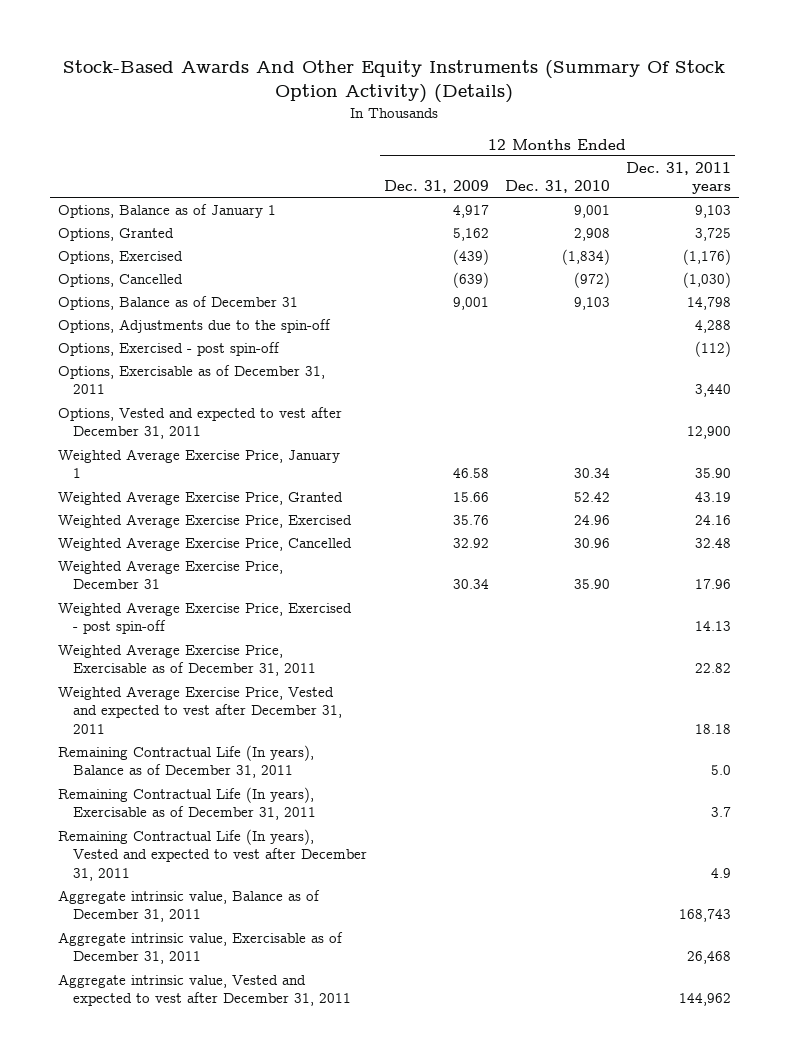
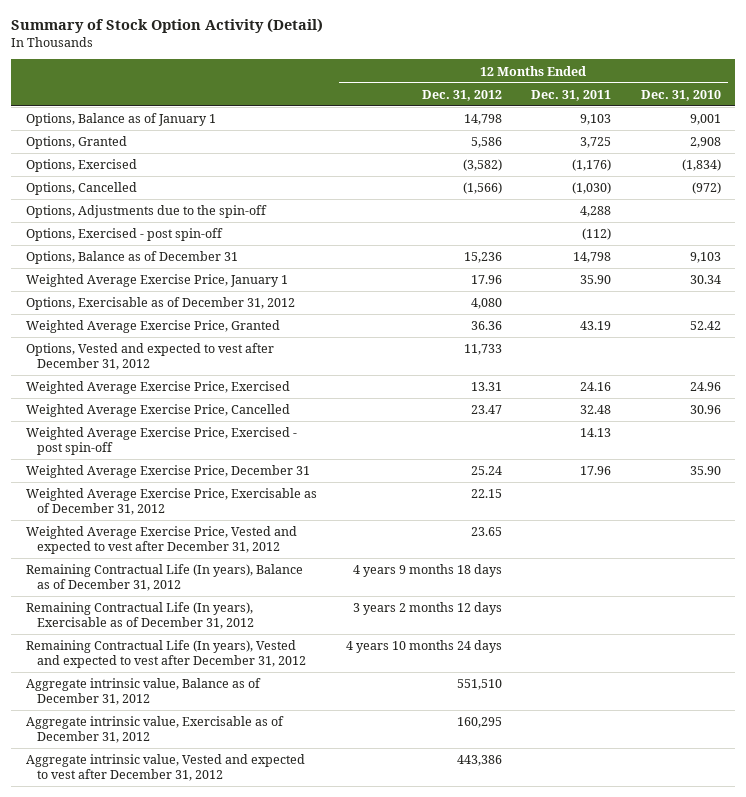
- Stock-Based Awards And Other Equity Instruments (Summary Of Stock Option Activity) (Details)
+ Summary of Stock Option Activity (Detail)
- | 12 Months Ended Dec. 31, 2009 | 12 Months Ended Dec. 31, 2010 | 12 Months Ended Dec. 31, 2011 years
+ | 12 Months Ended Dec. 31, 2012 | 12 Months Ended Dec. 31, 2011 | 12 Months Ended Dec. 31, 2010
- Options, Exercisable as of December 31, 2011 | | | 3,440
- Options, Vested and expected to vest after December 31, 2011 | | | 12,900
moved down: Options, Balance as of December 31 | 15,236 | 14,798 | 9,103
+ Options, Exercisable as of December 31, 2012 | 4,080 | |
+ Options, Vested and expected to vest after December 31, 2012 | 11,733 | |
- Weighted Average Exercise Price, Exercisable as of December 31, 2011 | | | 22.82
- Weighted Average Exercise Price, Vested and expected to vest after December 31, 2011 | | | 18.18
- Remaining Contractual Life (In years), Balance as of December 31, 2011 | | | 5.0
- Remaining Contractual Life (In years), Exercisable as of December 31, 2011 | | | 3.7
- Remaining Contractual Life (In years), Vested and expected to vest after December 31, 2011 | | | 4.9
- Aggregate intrinsic value, Balance as of December 31, 2011 | | | 168,743
- Aggregate intrinsic value, Exercisable as of December 31, 2011 | | | 26,468
- Aggregate intrinsic value, Vested and expected to vest after December 31, 2011 | | | 144,962
moved down: Weighted Average Exercise Price, December 31 | 25.24 | 17.96 | 35.90
+ Weighted Average Exercise Price, Exercisable as of December 31, 2012 | 22.15 | |
+ Weighted Average Exercise Price, Vested and expected to vest after December 31, 2012 | 23.65 | |
+ Remaining Contractual Life (In years), Balance as of December 31, 2012 | 4 years 9 months 18 days | |
+ Remaining Contractual Life (In years), Exercisable as of December 31, 2012 | 3 years 2 months 12 days | |
+ Remaining Contractual Life (In years), Vested and expected to vest after December 31, 2012 | 4 years 10 months 24 days | |
+ Aggregate intrinsic value, Balance as of December 31, 2012 | 551,510 | |
+ Aggregate intrinsic value, Exercisable as of December 31, 2012 | 160,295 | |
+ Aggregate intrinsic value, Vested and expected to vest after December 31, 2012 | 443,386 | |

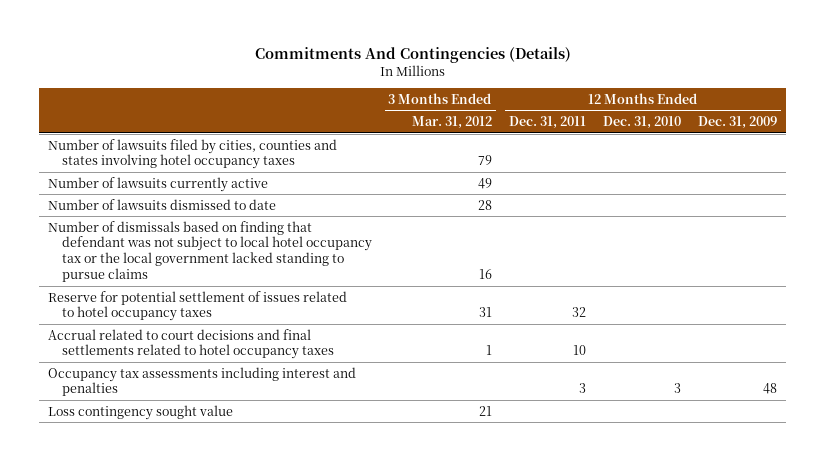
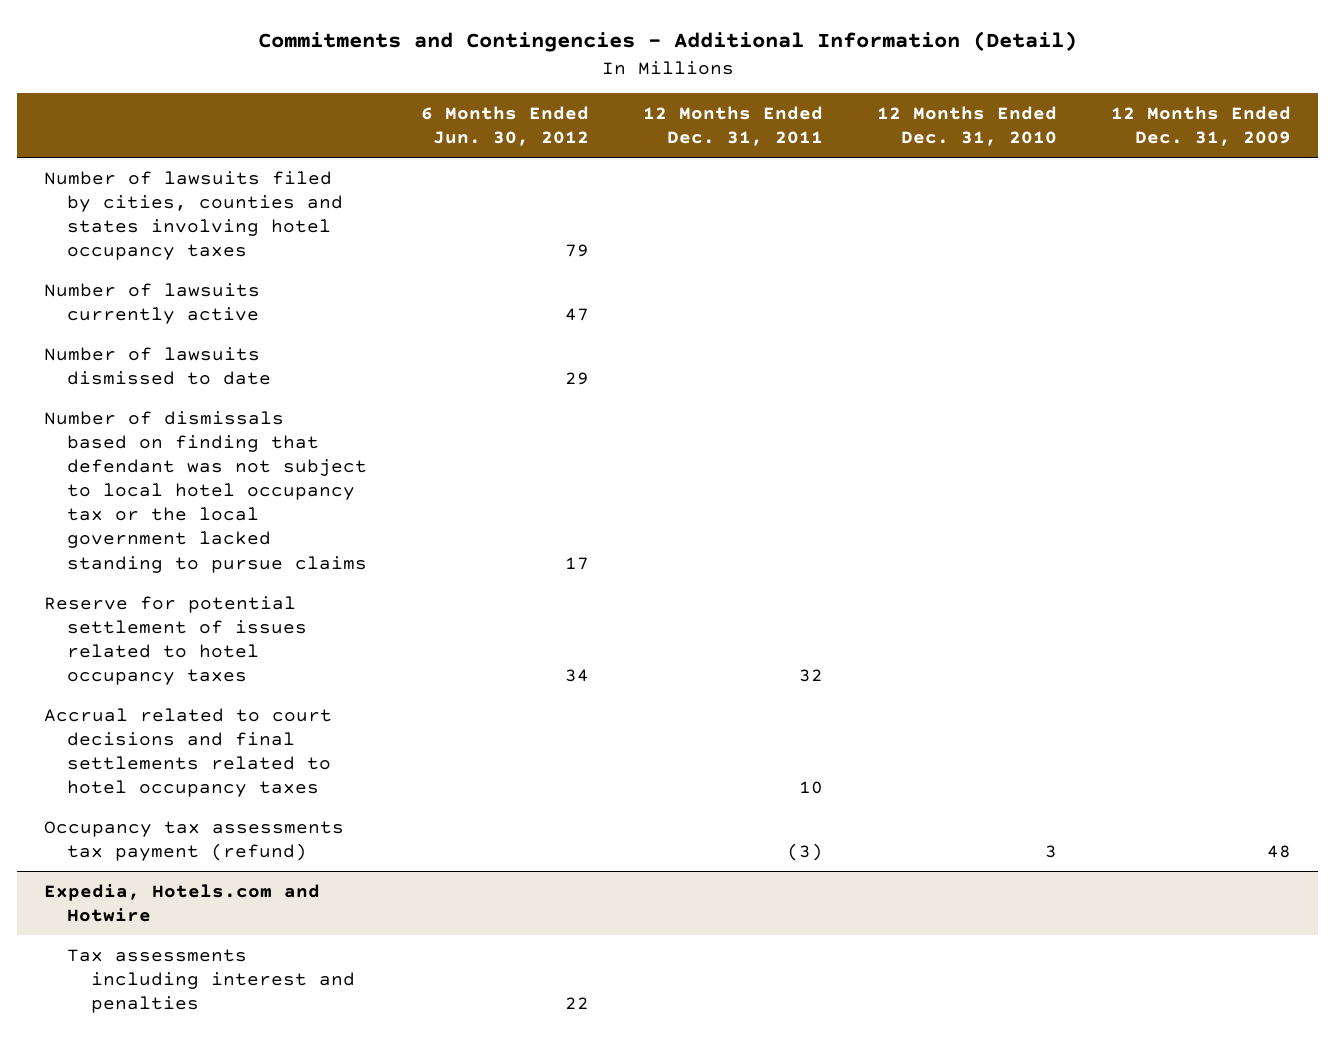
- Commitments And Contingencies (Details)
+ Commitments and Contingencies - Additional Information (Detail)
- | 3 Months Ended Mar. 31, 2012 | 12 Months Ended Dec. 31, 2011 | 12 Months Ended Dec. 31, 2010 | 12 Months Ended Dec. 31, 2009
+ | 6 Months Ended Jun. 30, 2012 | 12 Months Ended Dec. 31, 2011 | 12 Months Ended Dec. 31, 2010 | 12 Months Ended Dec. 31, 2009
- Occupancy tax assessments including interest and penalties | | 3 | 3 | 48
- Loss contingency sought value | 21 | | |
+ Occupancy tax assessments tax payment (refund) | | (3) | 3 | 48
+ Expedia, Hotels.com and Hotwire
+ Tax assessments including interest and penalties | 22 | | |

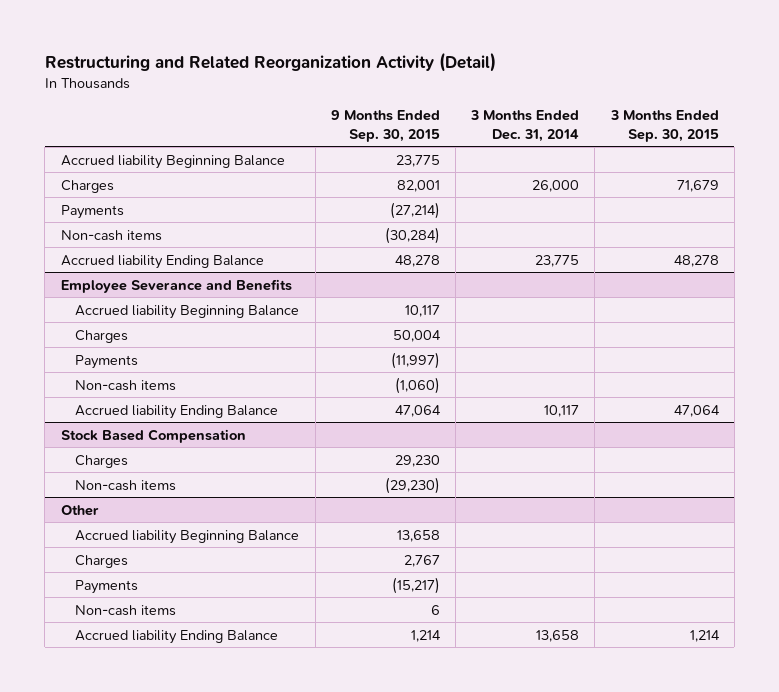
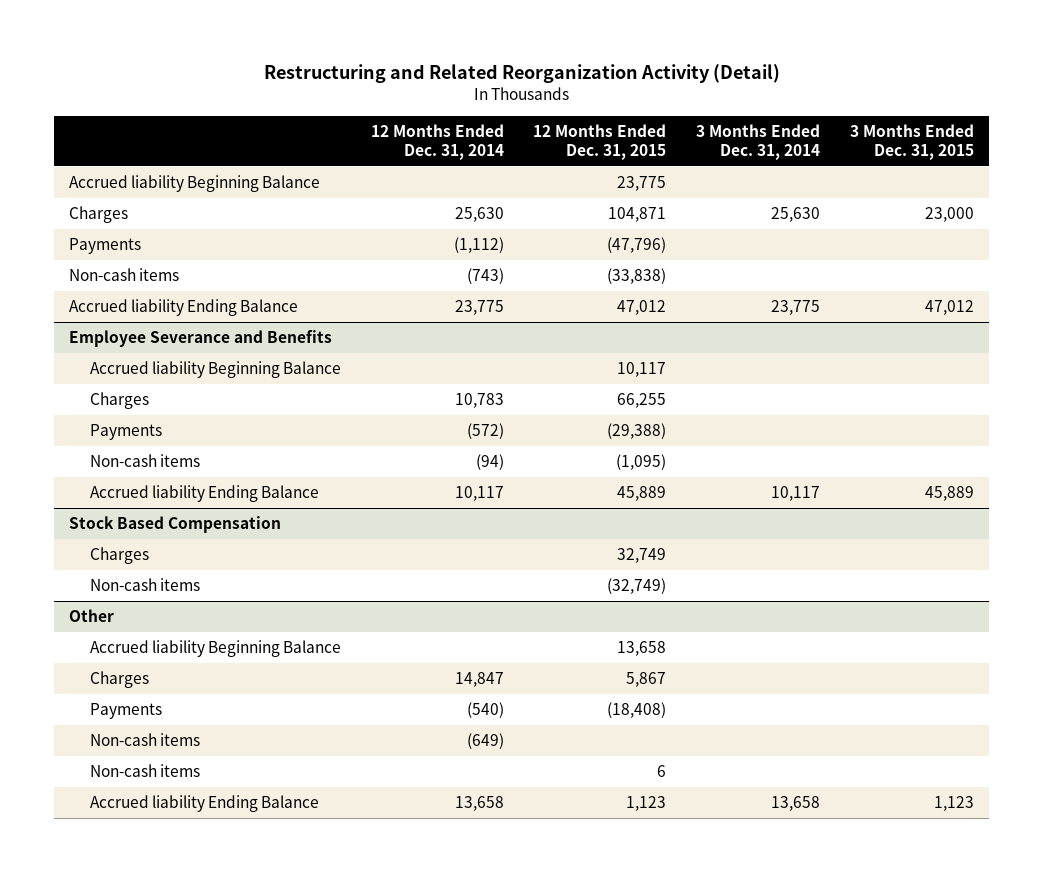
- | 9 Months Ended Sep. 30, 2015 | 3 Months Ended Dec. 31, 2014 | 3 Months Ended Sep. 30, 2015
+ | 12 Months Ended Dec. 31, 2014 | 12 Months Ended Dec. 31, 2015 | 3 Months Ended Dec. 31, 2014 | 3 Months Ended Dec. 31, 2015
- Charges | 82,001 | 26,000 | 71,679
+ Charges | 25,630 | 104,871 | 25,630 | 23,000
@ Other
+ Non-cash items | | 6 | |

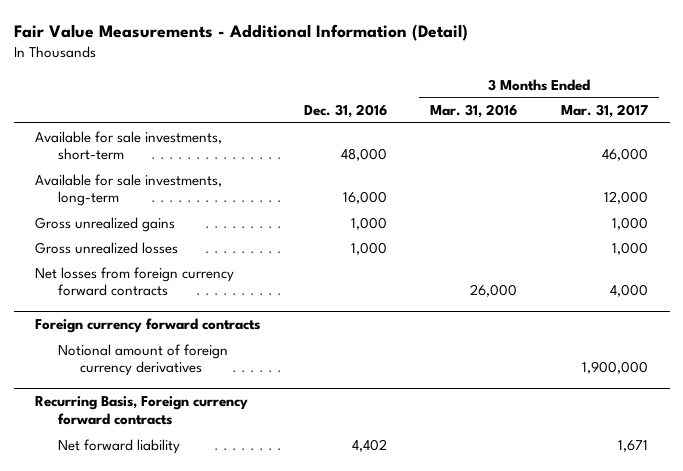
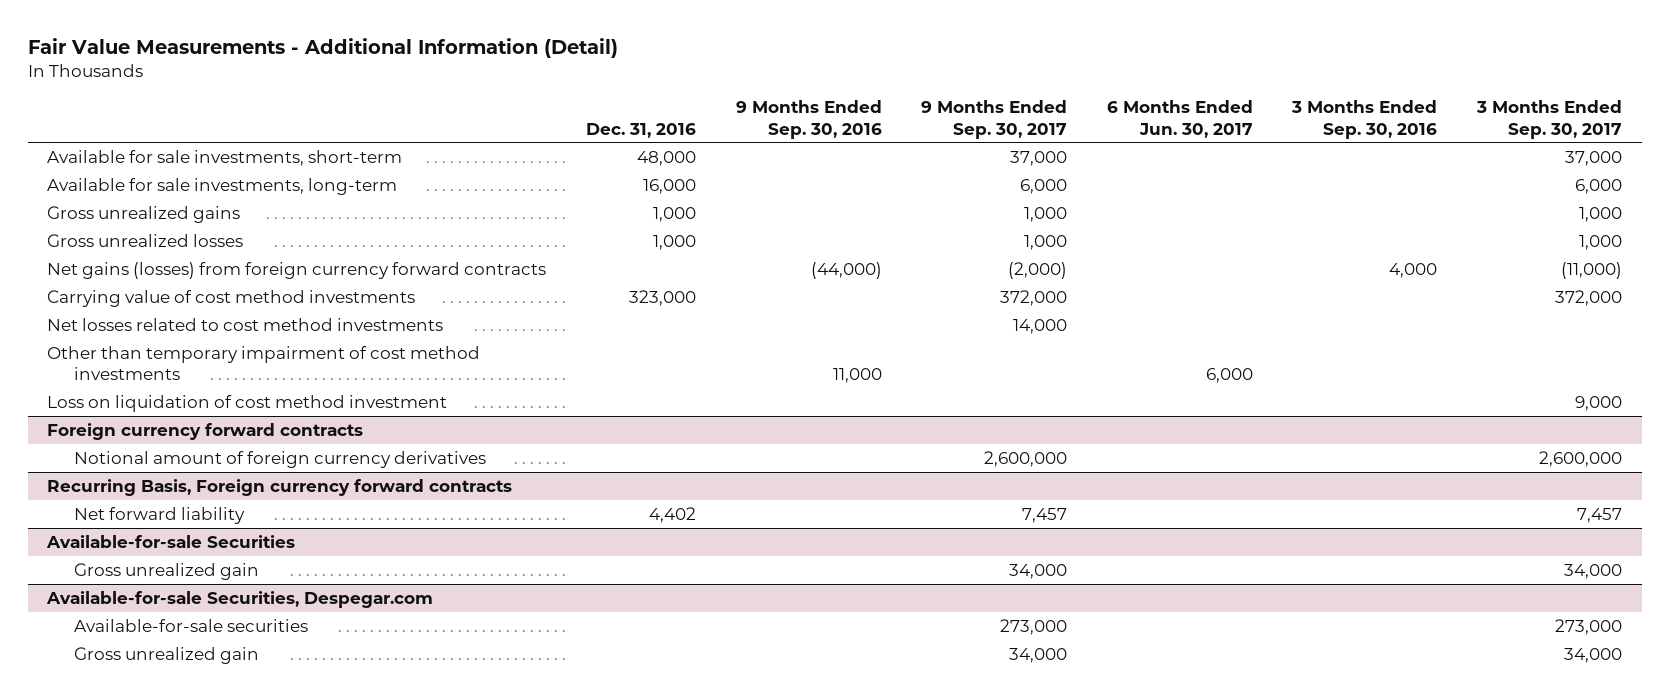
- | Dec. 31, 2016 | 3 Months Ended Mar. 31, 2016 | 3 Months Ended Mar. 31, 2017
+ | Dec. 31, 2016 | 9 Months Ended Sep. 30, 2016 | 9 Months Ended Sep. 30, 2017 | 6 Months Ended Jun. 30, 2017 | 3 Months Ended Sep. 30, 2016 | 3 Months Ended Sep. 30, 2017
- Net losses from foreign currency forward contracts | | 26,000 | 4,000
+ Net gains (losses) from foreign currency forward contracts | | (44,000) | (2,000) | | 4,000 | (11,000)
+ Carrying value of cost method investments | 323,000 | | 372,000 | | | 372,000
+ Net losses related to cost method investments | | | 14,000 | | |
+ Other than temporary impairment of cost method investments | | 11,000 | | 6,000 | |
+ Loss on liquidation of cost method investment | | | | | | 9,000
+ Available-for-sale Securities
+ Gross unrealized gain | | | 34,000 | | | 34,000
+ Available-for-sale Securities, Despegar.com
+ Available-for-sale securities | | | 273,000 | | | 273,000
+ Gross unrealized gain | | | 34,000 | | | 34,000

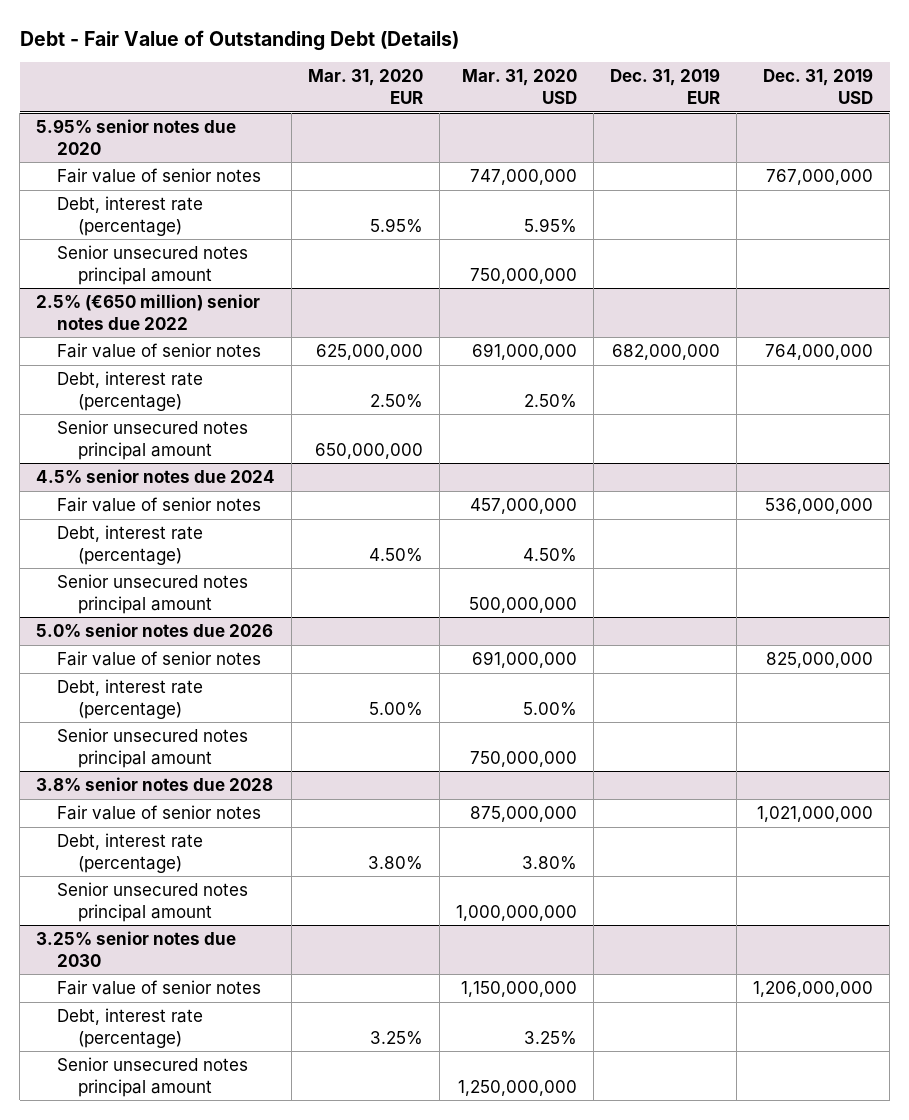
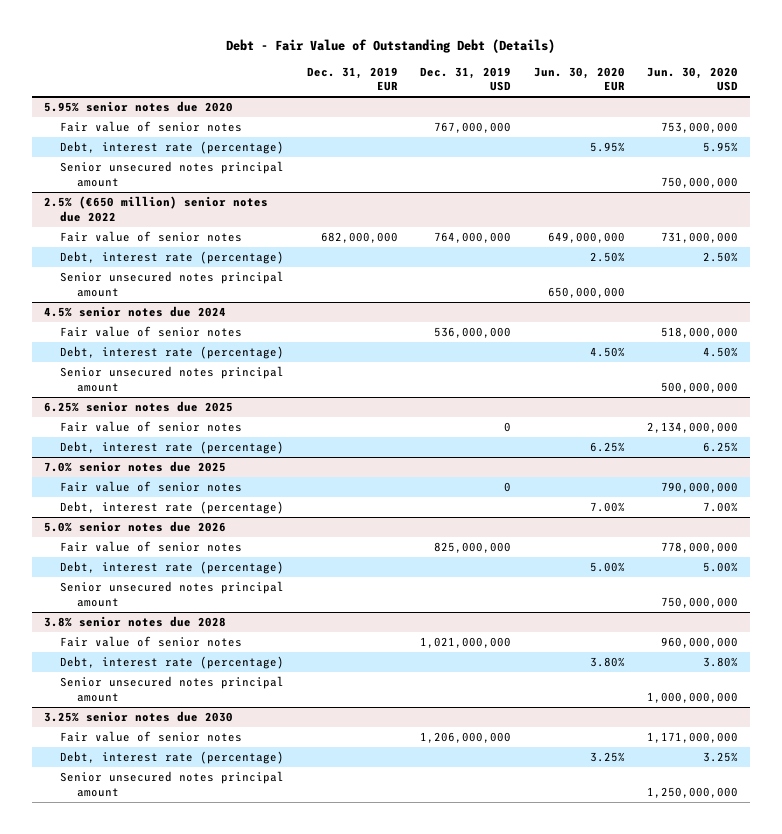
- | Mar. 31, 2020 EUR | Mar. 31, 2020 USD | Dec. 31, 2019 EUR | Dec. 31, 2019 USD
+ | Dec. 31, 2019 EUR | Dec. 31, 2019 USD | Jun. 30, 2020 EUR | Jun. 30, 2020 USD
+ 6.25% senior notes due 2025
+ Fair value of senior notes | | 0 | | 2,134,000,000
+ Debt, interest rate (percentage) | | | 6.25% | 6.25%
+ 7.0% senior notes due 2025
+ Fair value of senior notes | | 0 | | 790,000,000
+ Debt, interest rate (percentage) | | | 7.00% | 7.00%

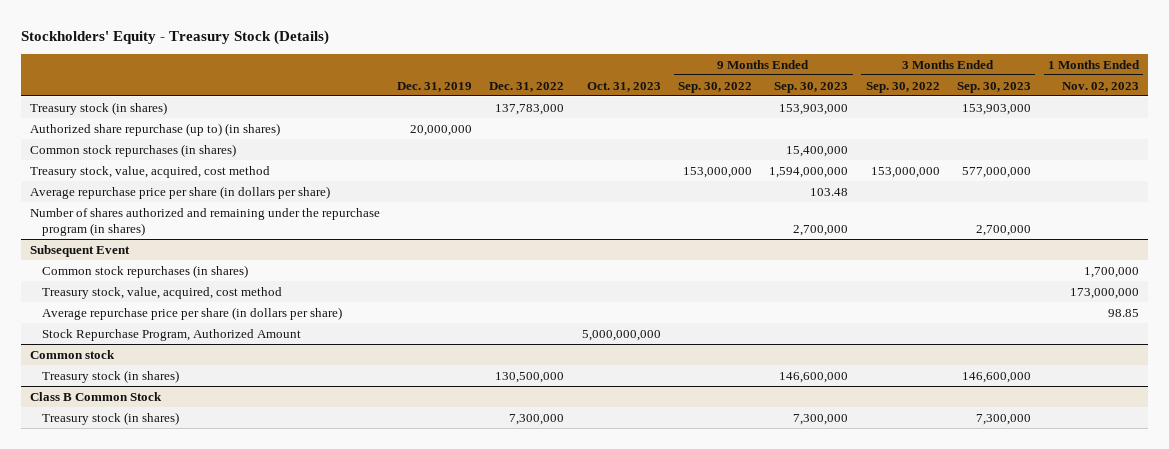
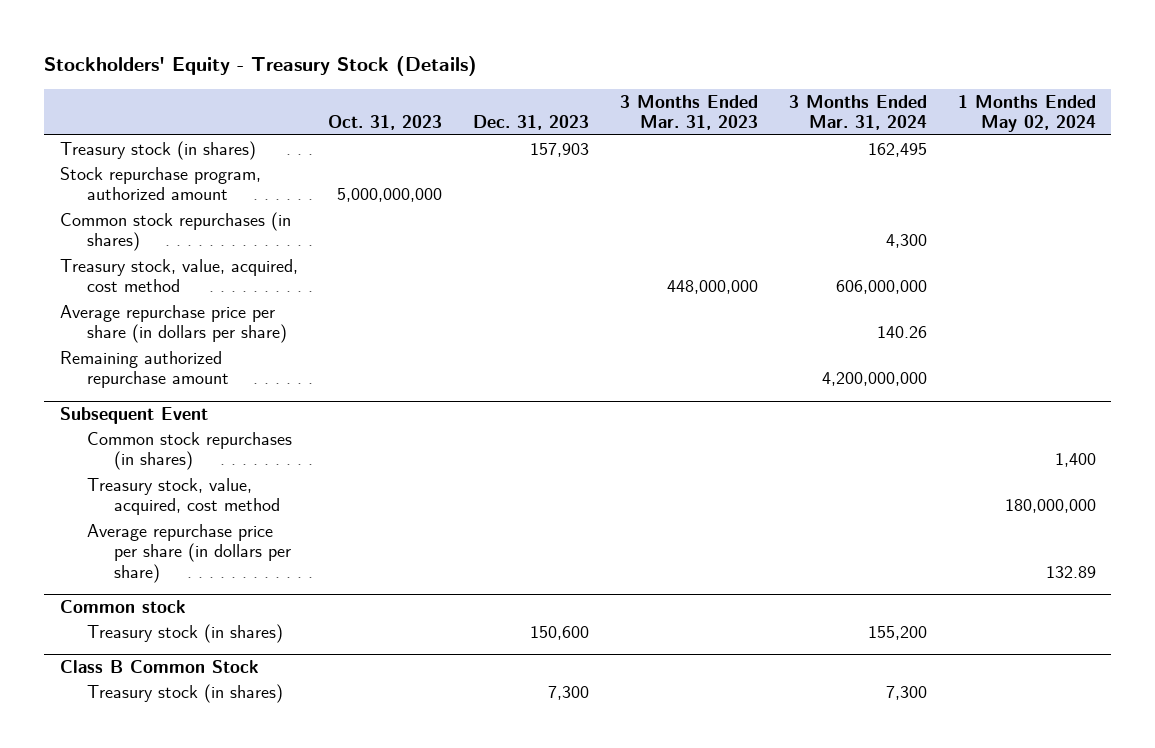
- | Dec. 31, 2019 | Dec. 31, 2022 | Oct. 31, 2023 | 9 Months Ended Sep. 30, 2022 | 9 Months Ended Sep. 30, 2023 | 3 Months Ended Sep. 30, 2022 | 3 Months Ended Sep. 30, 2023 | 1 Months Ended Nov. 02, 2023
+ | Oct. 31, 2023 | Dec. 31, 2023 | 3 Months Ended Mar. 31, 2023 | 3 Months Ended Mar. 31, 2024 | 1 Months Ended May 02, 2024
- Authorized share repurchase (up to) (in shares) | 20,000,000 | | | | | | |
+ Stock repurchase program, authorized amount | 5,000,000,000 | | | |
- Number of shares authorized and remaining under the repurchase program (in shares) | | | | | 2,700,000 | | 2,700,000 |
+ Remaining authorized repurchase amount | | | | 4,200,000,000 |
@ Subsequent Event
- Stock Repurchase Program, Authorized Amount | | | 5,000,000,000 | | | | |

